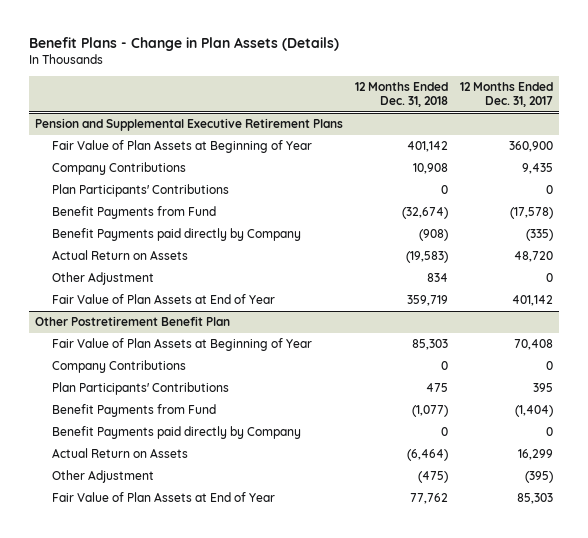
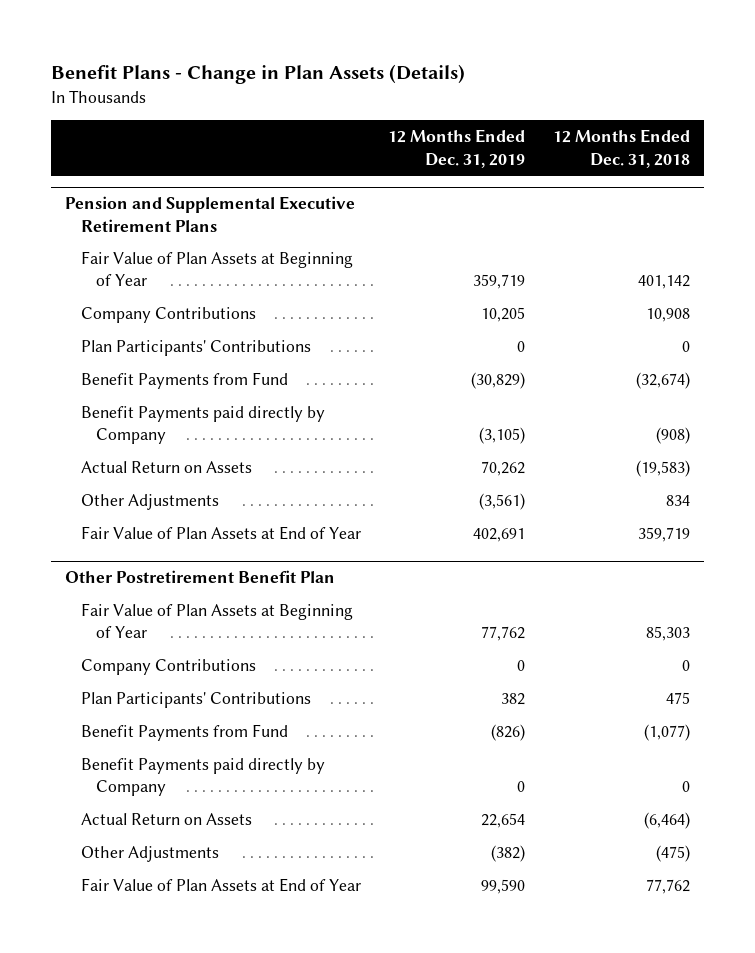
- | 12 Months Ended Dec. 31, 2018 | 12 Months Ended Dec. 31, 2017
+ | 12 Months Ended Dec. 31, 2019 | 12 Months Ended Dec. 31, 2018
@ Pension and Supplemental Executive Retirement Plans
- Other Adjustment | 834 | 0
+ Other Adjustments | (3,561) | 834
@ Other Postretirement Benefit Plan
- Other Adjustment | (475) | (395)
+ Other Adjustments | (382) | (475)

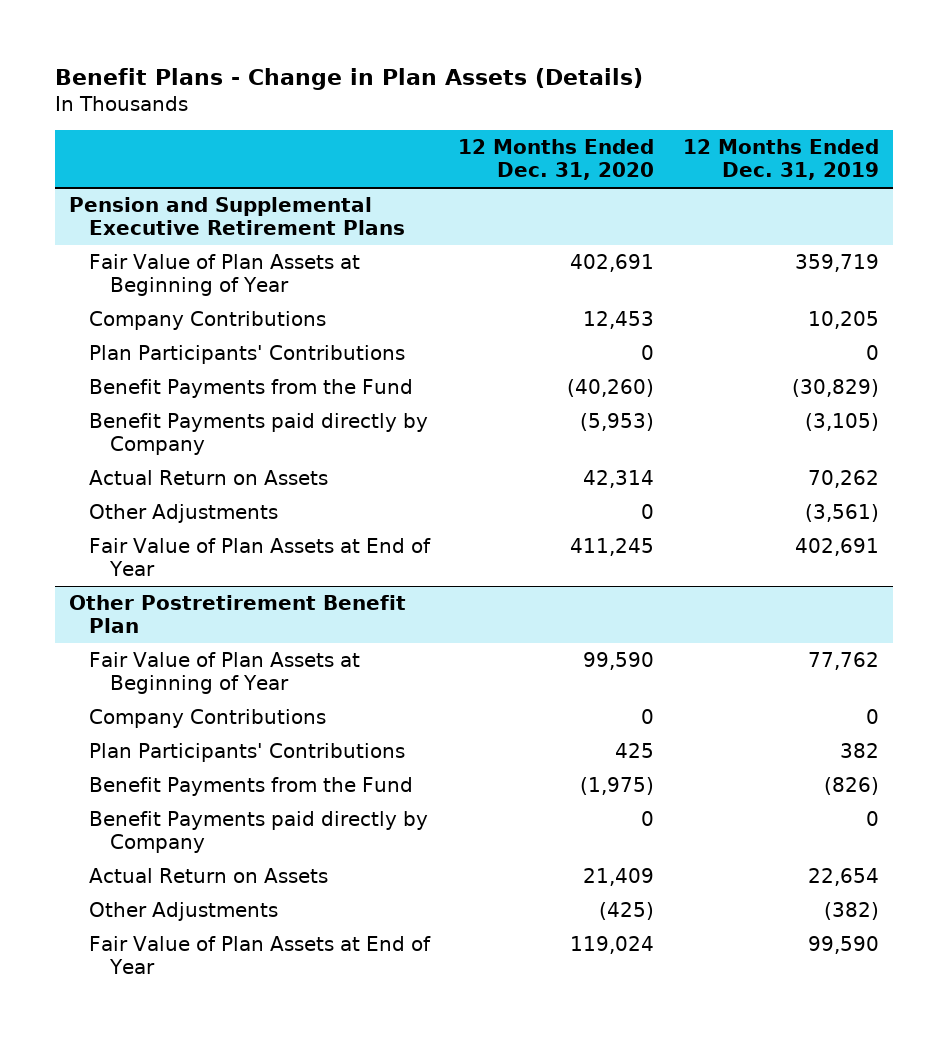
- | 12 Months Ended Dec. 31, 2019 | 12 Months Ended Dec. 31, 2018
+ | 12 Months Ended Dec. 31, 2020 | 12 Months Ended Dec. 31, 2019
@ Pension and Supplemental Executive Retirement Plans
- Benefit Payments from Fund | (30,829) | (32,674)
+ Benefit Payments from the Fund | (40,260) | (30,829)
@ Other Postretirement Benefit Plan
- Benefit Payments from Fund | (826) | (1,077)
+ Benefit Payments from the Fund | (1,975) | (826)

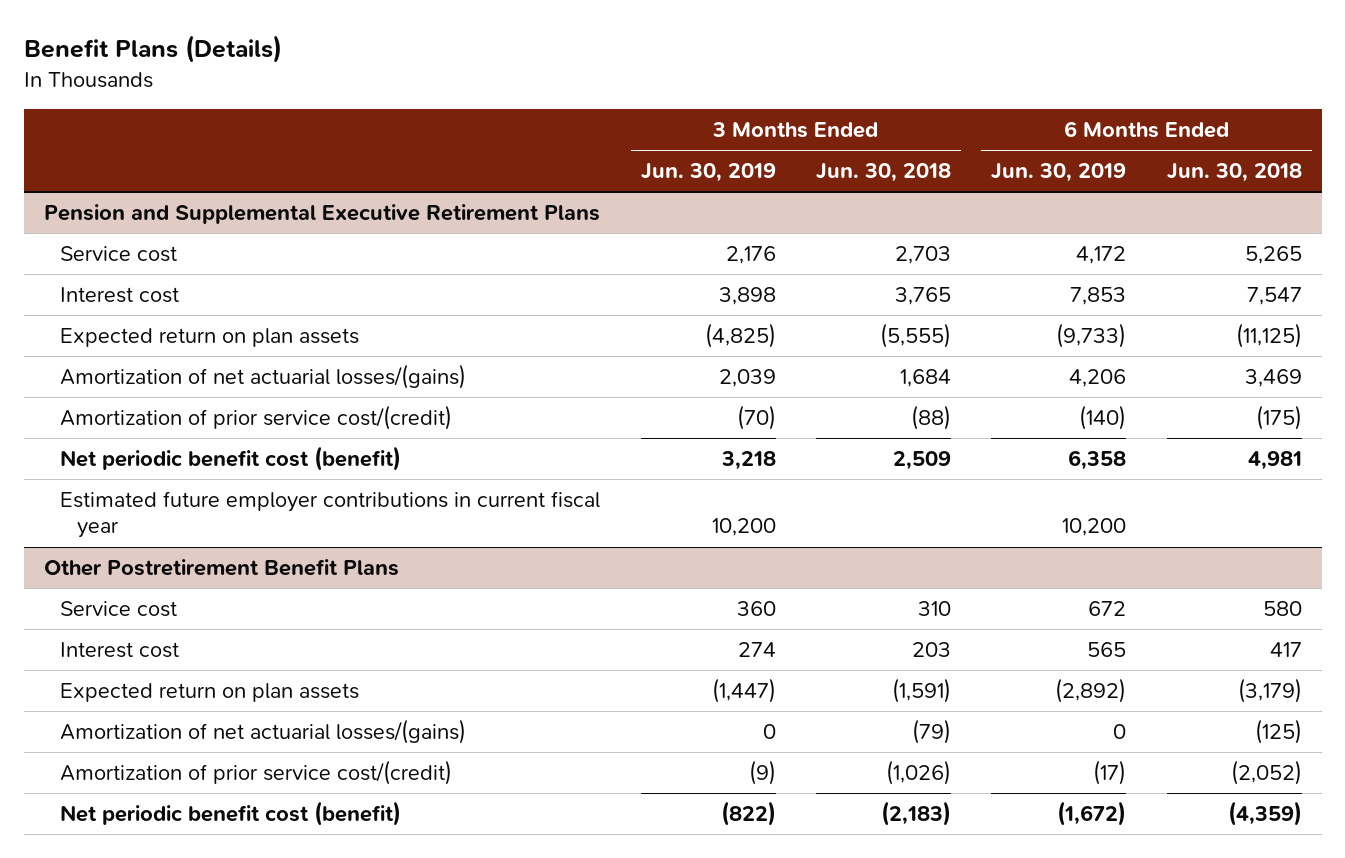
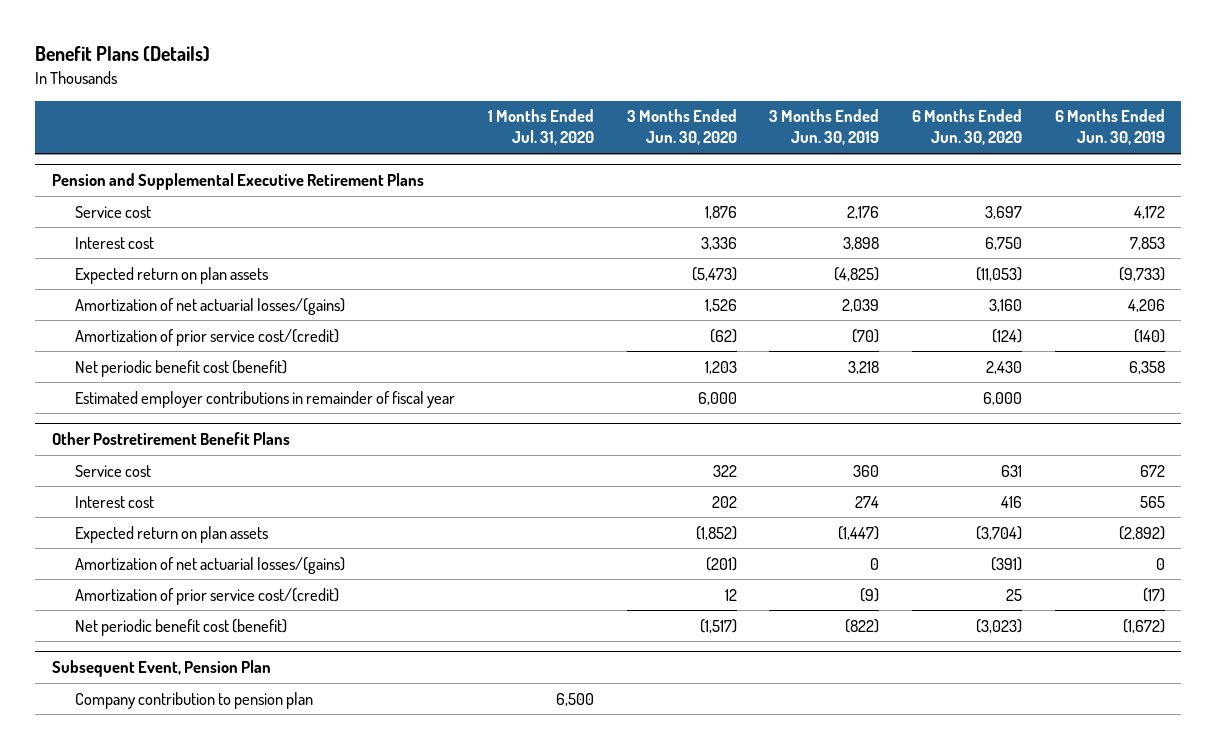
- | 3 Months Ended Jun. 30, 2019 | 3 Months Ended Jun. 30, 2018 | 6 Months Ended Jun. 30, 2019 | 6 Months Ended Jun. 30, 2018
+ | 1 Months Ended Jul. 31, 2020 | 3 Months Ended Jun. 30, 2020 | 3 Months Ended Jun. 30, 2019 | 6 Months Ended Jun. 30, 2020 | 6 Months Ended Jun. 30, 2019
@ Pension and Supplemental Executive Retirement Plans
- Estimated future employer contributions in current fiscal year | 10,200 | | 10,200 |
+ Estimated employer contributions in remainder of fiscal year | | 6,000 | | 6,000 |
+ Subsequent Event, Pension Plan
+ Company contribution to pension plan | 6,500 | | | |

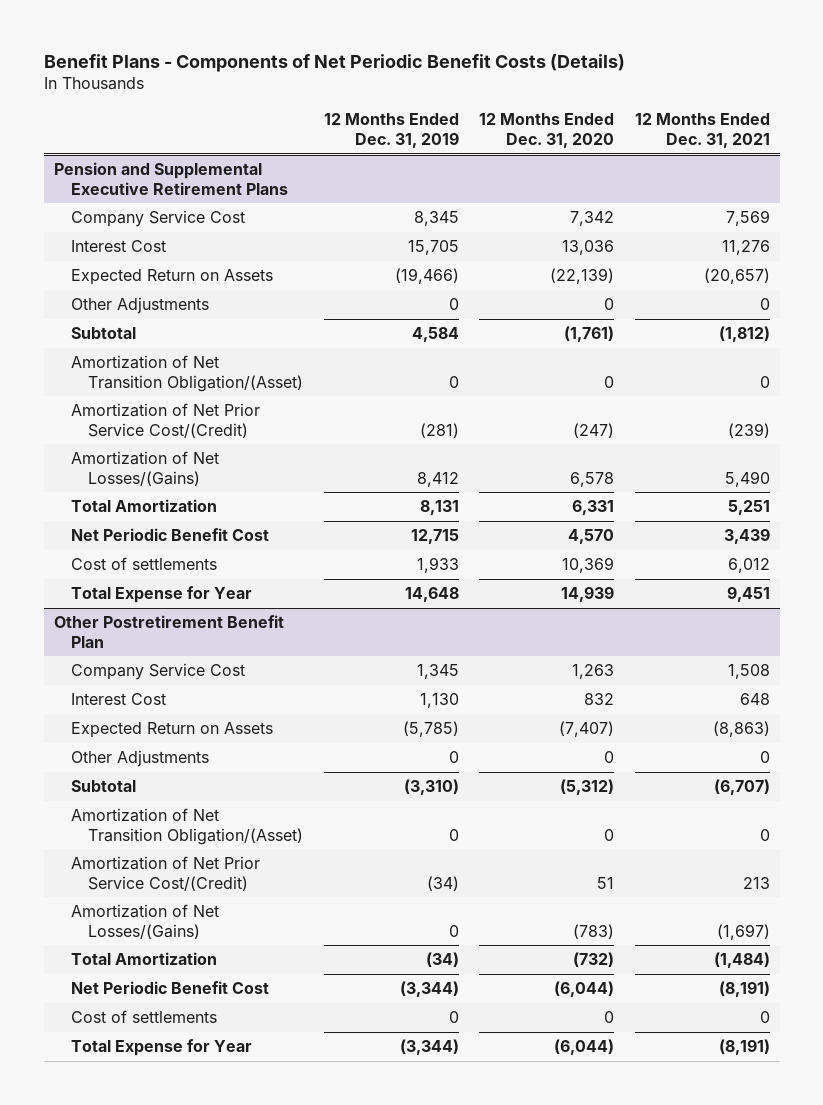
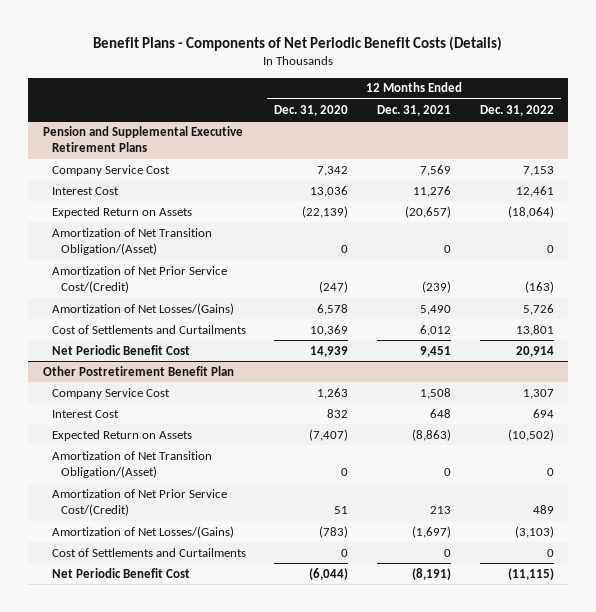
- | 12 Months Ended Dec. 31, 2019 | 12 Months Ended Dec. 31, 2020 | 12 Months Ended Dec. 31, 2021
+ | 12 Months Ended Dec. 31, 2020 | 12 Months Ended Dec. 31, 2021 | 12 Months Ended Dec. 31, 2022
@ Pension and Supplemental Executive Retirement Plans
- Other Adjustments | 0 | 0 | 0
- Subtotal | 4,584 | (1,761) | (1,812)
- Total Amortization | 8,131 | 6,331 | 5,251
- Net Periodic Benefit Cost | 12,715 | 4,570 | 3,439
- Cost of settlements | 1,933 | 10,369 | 6,012
- Total Expense for Year | 14,648 | 14,939 | 9,451
+ Cost of Settlements and Curtailments | 10,369 | 6,012 | 13,801
+ Net Periodic Benefit Cost | 14,939 | 9,451 | 20,914
@ Other Postretirement Benefit Plan
- Other Adjustments | 0 | 0 | 0
- Subtotal | (3,310) | (5,312) | (6,707)
- Total Amortization | (34) | (732) | (1,484)
+ Cost of Settlements and Curtailments | 0 | 0 | 0
- Cost of settlements | 0 | 0 | 0
- Total Expense for Year | (3,344) | (6,044) | (8,191)

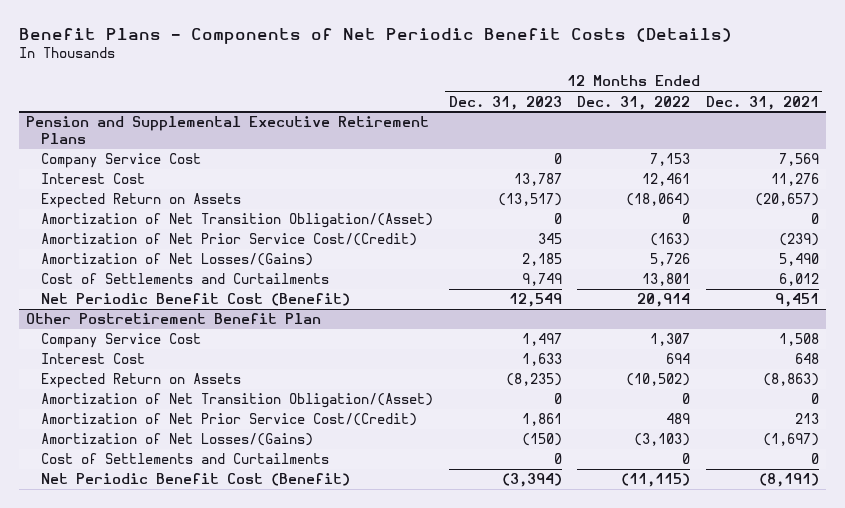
- | 12 Months Ended Dec. 31, 2020 | 12 Months Ended Dec. 31, 2021 | 12 Months Ended Dec. 31, 2022
+ | 12 Months Ended Dec. 31, 2023 | 12 Months Ended Dec. 31, 2022 | 12 Months Ended Dec. 31, 2021
@ Pension and Supplemental Executive Retirement Plans
- Net Periodic Benefit Cost | 14,939 | 9,451 | 20,914
+ Net Periodic Benefit Cost (Benefit) | 12,549 | 20,914 | 9,451
@ Other Postretirement Benefit Plan
- Net Periodic Benefit Cost | (6,044) | (8,191) | (11,115)
+ Net Periodic Benefit Cost (Benefit) | (3,394) | (11,115) | (8,191)

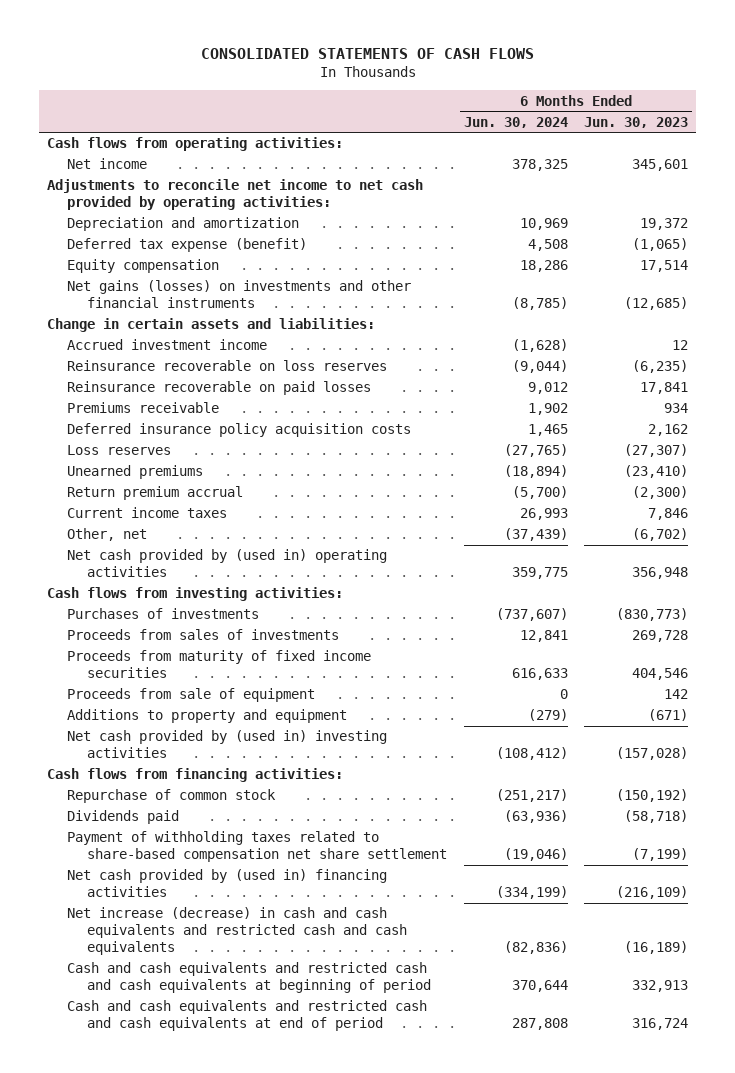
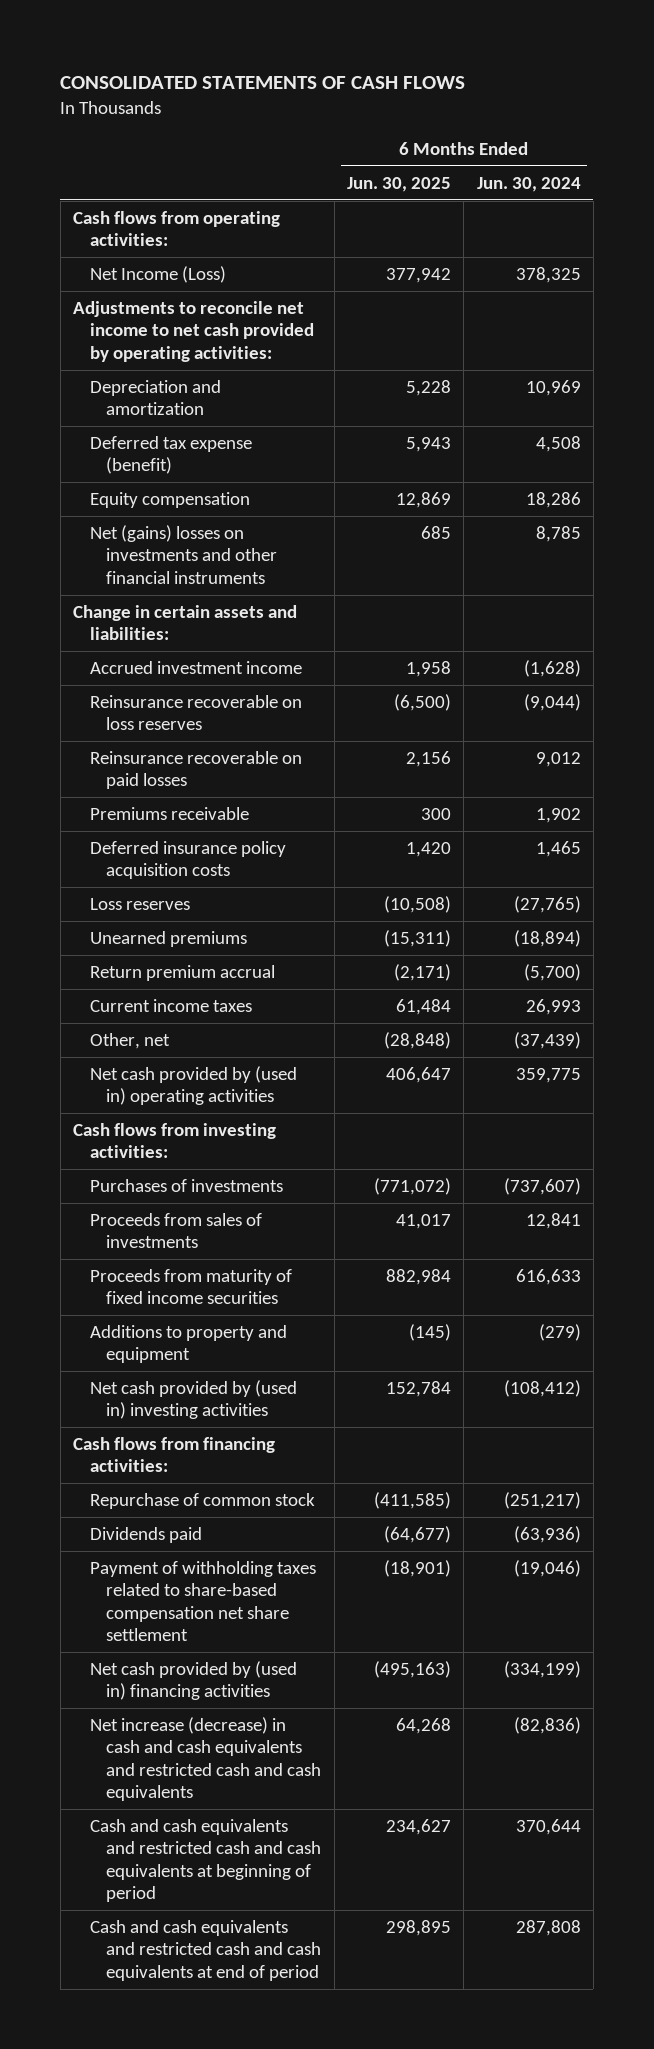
- | 6 Months Ended Jun. 30, 2024 | 6 Months Ended Jun. 30, 2023
+ | 6 Months Ended Jun. 30, 2025 | 6 Months Ended Jun. 30, 2024
- Net income | 378,325 | 345,601
+ Net Income (Loss) | 377,942 | 378,325
- Net gains (losses) on investments and other financial instruments | (8,785) | (12,685)
+ Net (gains) losses on investments and other financial instruments | 685 | 8,785
- Proceeds from sale of equipment | 0 | 142

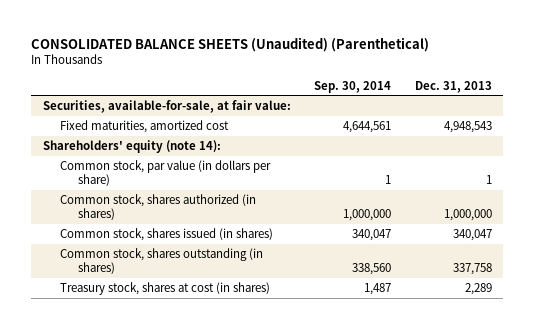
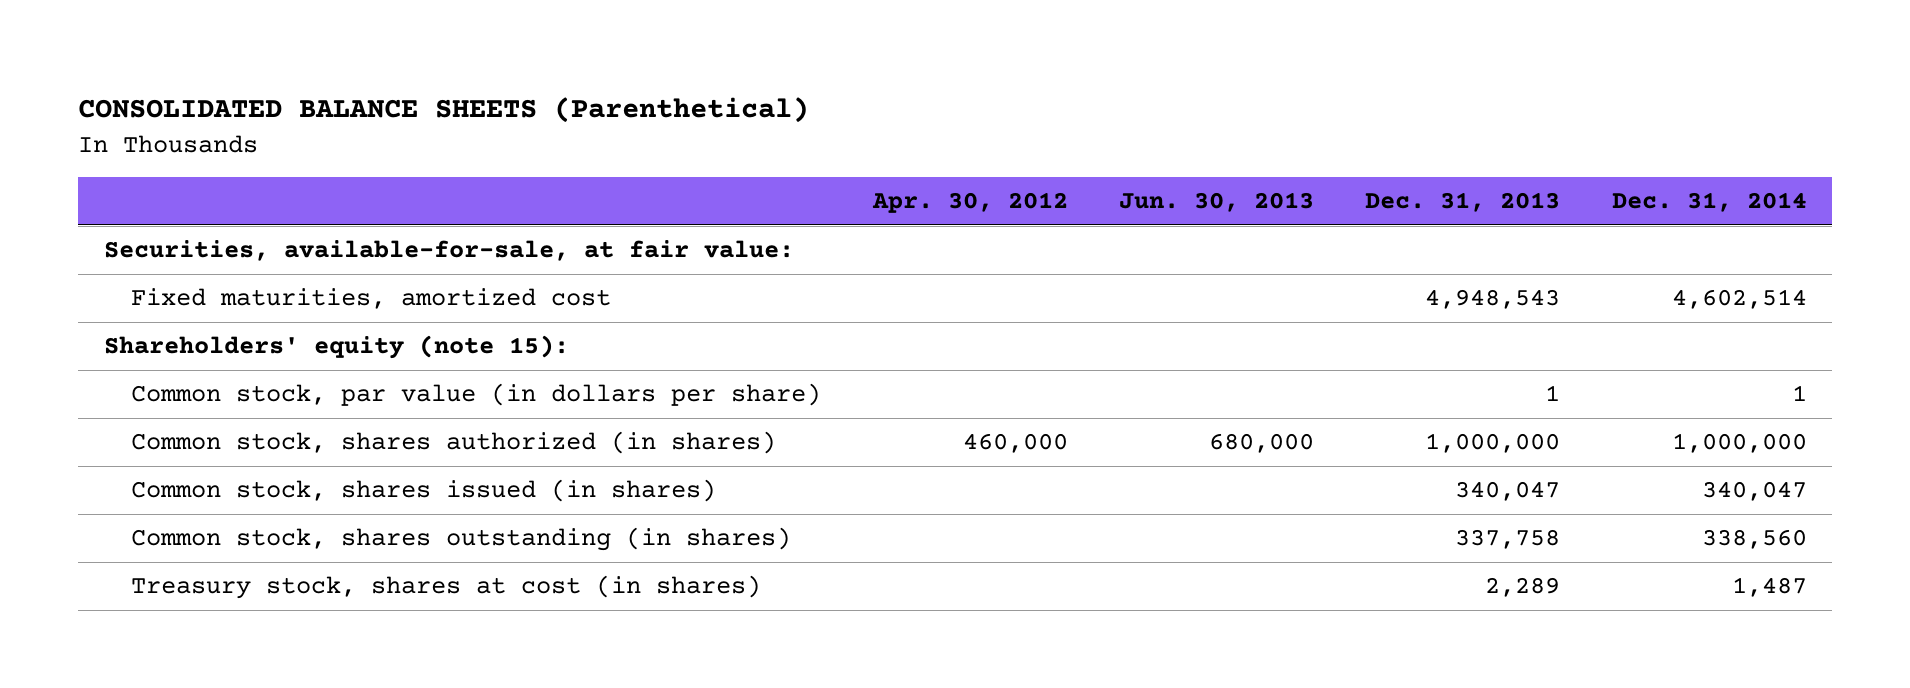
- CONSOLIDATED BALANCE SHEETS (Unaudited) (Parenthetical)
+ CONSOLIDATED BALANCE SHEETS (Parenthetical)
- | Sep. 30, 2014 | Dec. 31, 2013
+ | Apr. 30, 2012 | Jun. 30, 2013 | Dec. 31, 2013 | Dec. 31, 2014
- Shareholders' equity (note 14):
+ Shareholders' equity (note 15):

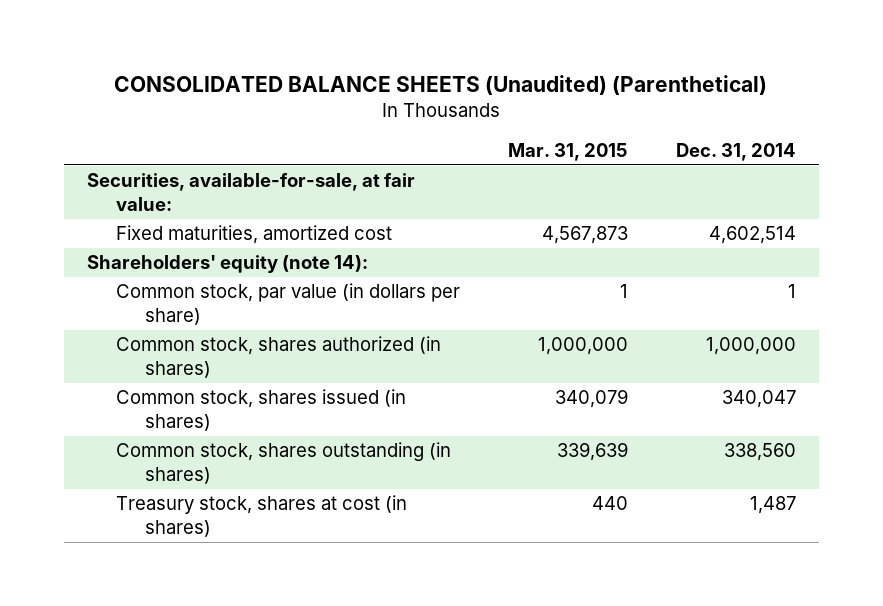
- CONSOLIDATED BALANCE SHEETS (Parenthetical)
+ CONSOLIDATED BALANCE SHEETS (Unaudited) (Parenthetical)
- | Apr. 30, 2012 | Jun. 30, 2013 | Dec. 31, 2013 | Dec. 31, 2014
+ | Mar. 31, 2015 | Dec. 31, 2014
- Shareholders' equity (note 15):
+ Shareholders' equity (note 14):

